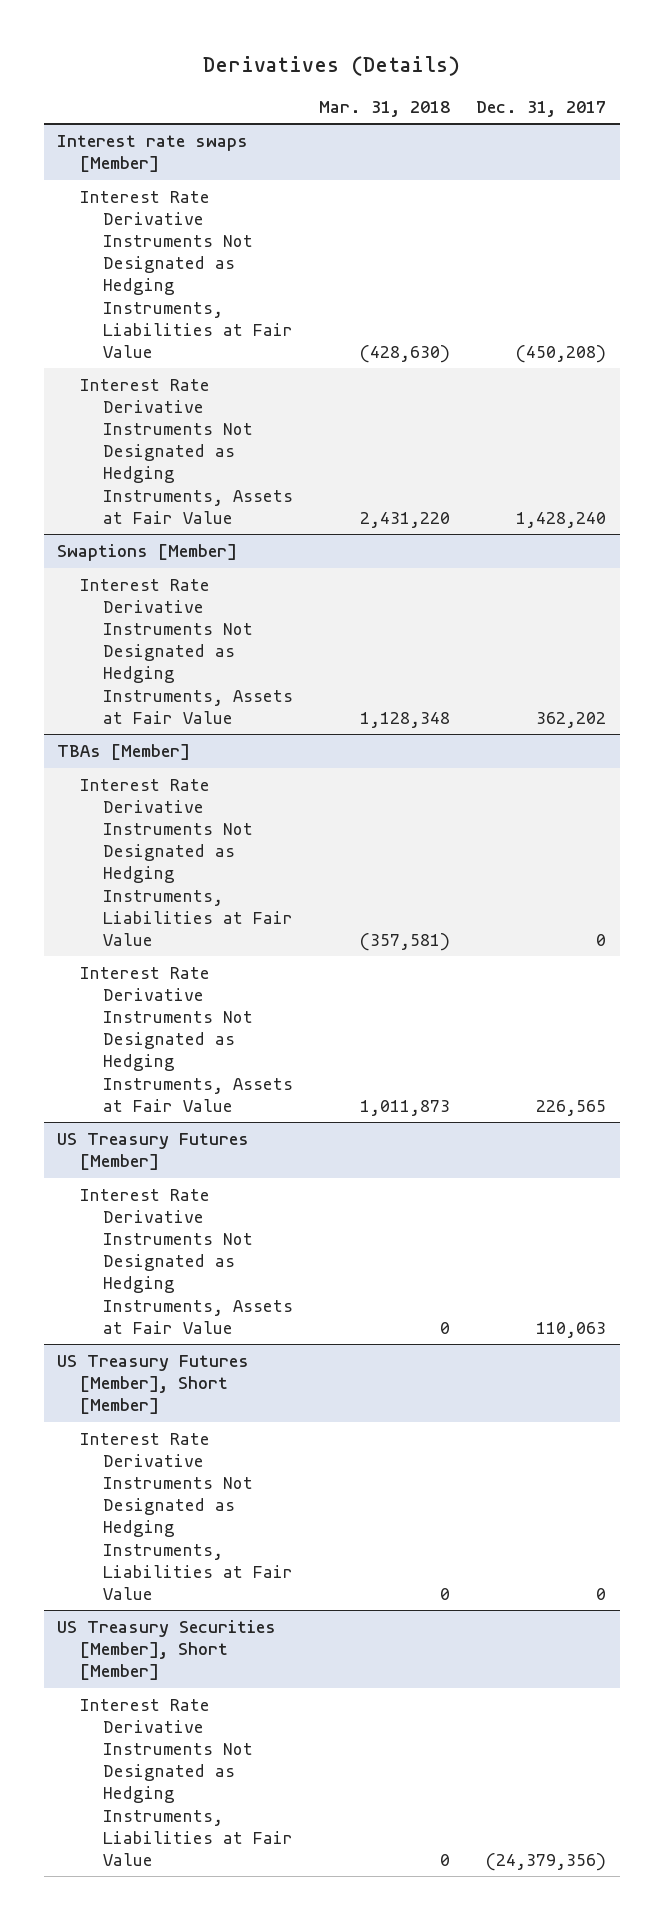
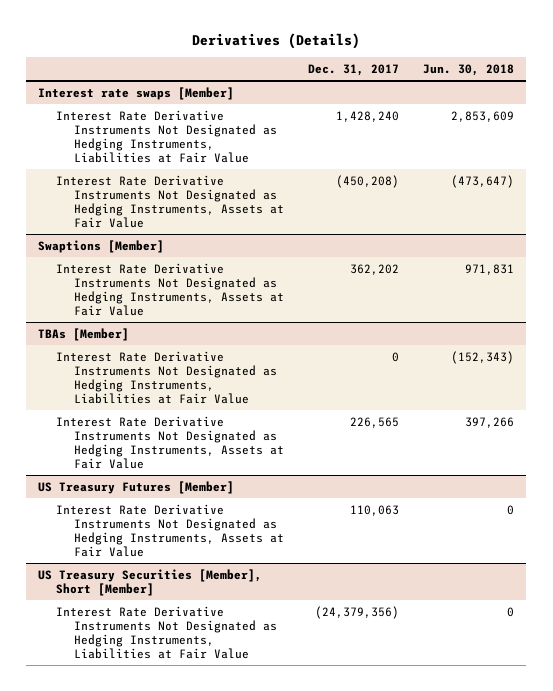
- | Mar. 31, 2018 | Dec. 31, 2017
+ | Dec. 31, 2017 | Jun. 30, 2018
@ Interest rate swaps [Member]
- Interest Rate Derivative Instruments Not Designated as Hedging Instruments, Liabilities at Fair Value | (428,630) | (450,208)
- Interest Rate Derivative Instruments Not Designated as Hedging Instruments, Assets at Fair Value | 2,431,220 | 1,428,240
+ Interest Rate Derivative Instruments Not Designated as Hedging Instruments, Liabilities at Fair Value | 1,428,240 | 2,853,609
+ Interest Rate Derivative Instruments Not Designated as Hedging Instruments, Assets at Fair Value | (450,208) | (473,647)
- US Treasury Futures [Member], Short [Member]
- Interest Rate Derivative Instruments Not Designated as Hedging Instruments, Liabilities at Fair Value | 0 | 0

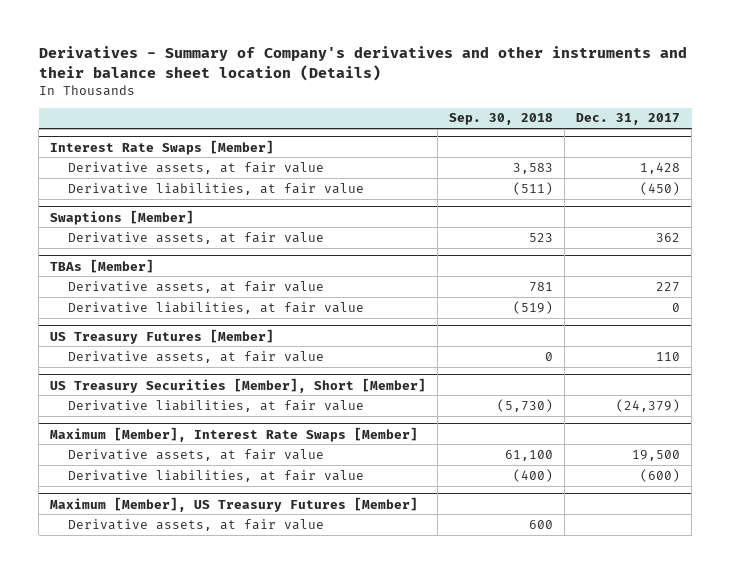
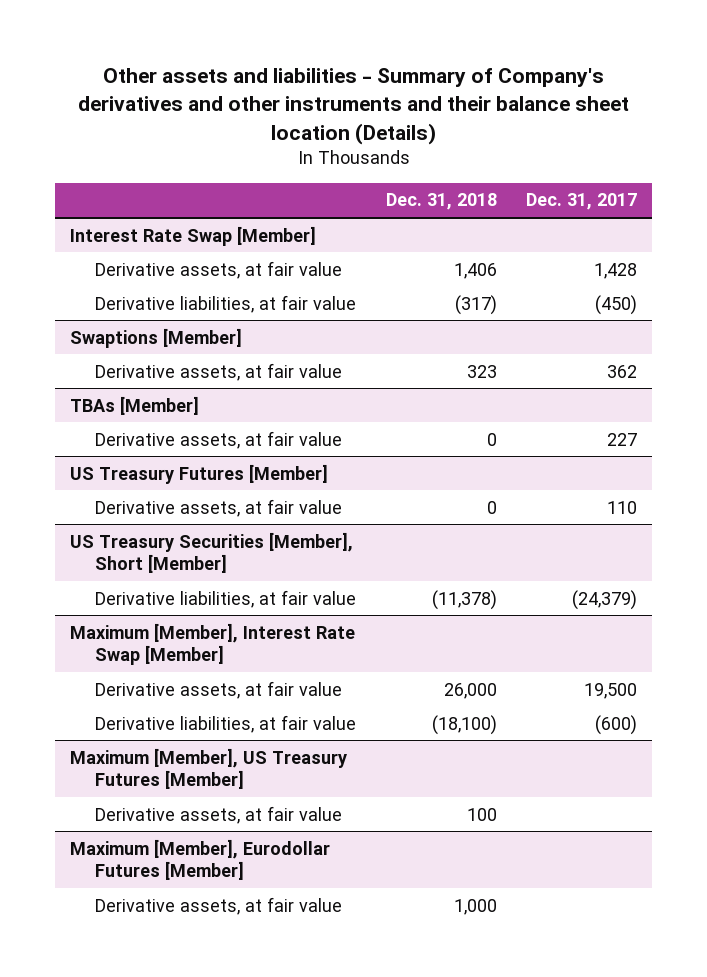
- Derivatives - Summary of Company's derivatives and other instruments and their balance sheet location (Details)
+ Other assets and liabilities - Summary of Company's derivatives and other instruments and their balance sheet location (Details)
- | Sep. 30, 2018 | Dec. 31, 2017
+ | Dec. 31, 2018 | Dec. 31, 2017
- Interest Rate Swaps [Member]
+ Interest Rate Swap [Member]
@ TBAs [Member]
- Derivative liabilities, at fair value | (519) | 0
- Maximum [Member], Interest Rate Swaps [Member]
+ Maximum [Member], Interest Rate Swap [Member]
+ Maximum [Member], Eurodollar Futures [Member]
+ Derivative assets, at fair value | 1,000 |

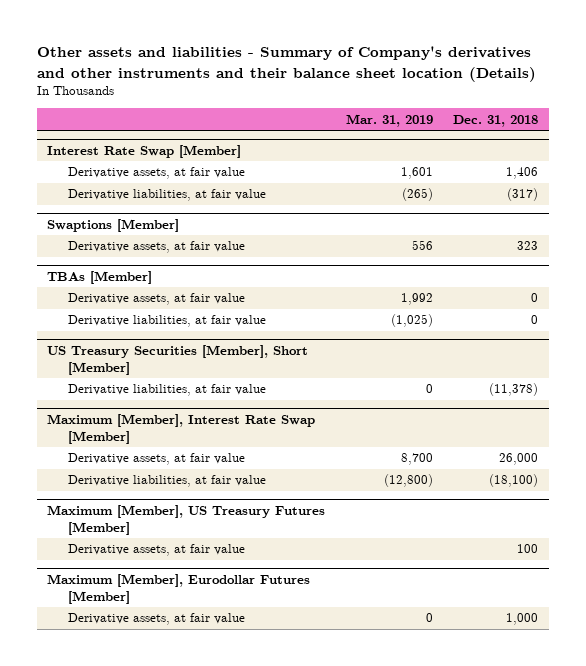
- | Dec. 31, 2018 | Dec. 31, 2017
+ | Mar. 31, 2019 | Dec. 31, 2018
- US Treasury Futures [Member]
- Derivative assets, at fair value | 0 | 110
@ TBAs [Member]
+ Derivative liabilities, at fair value | (1,025) | 0

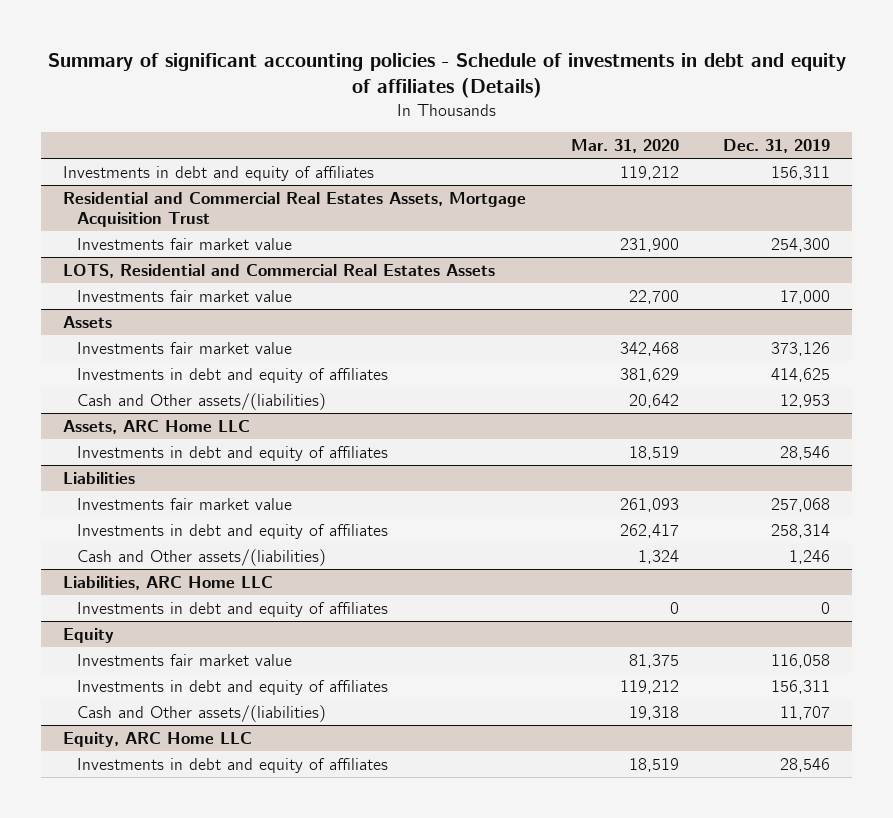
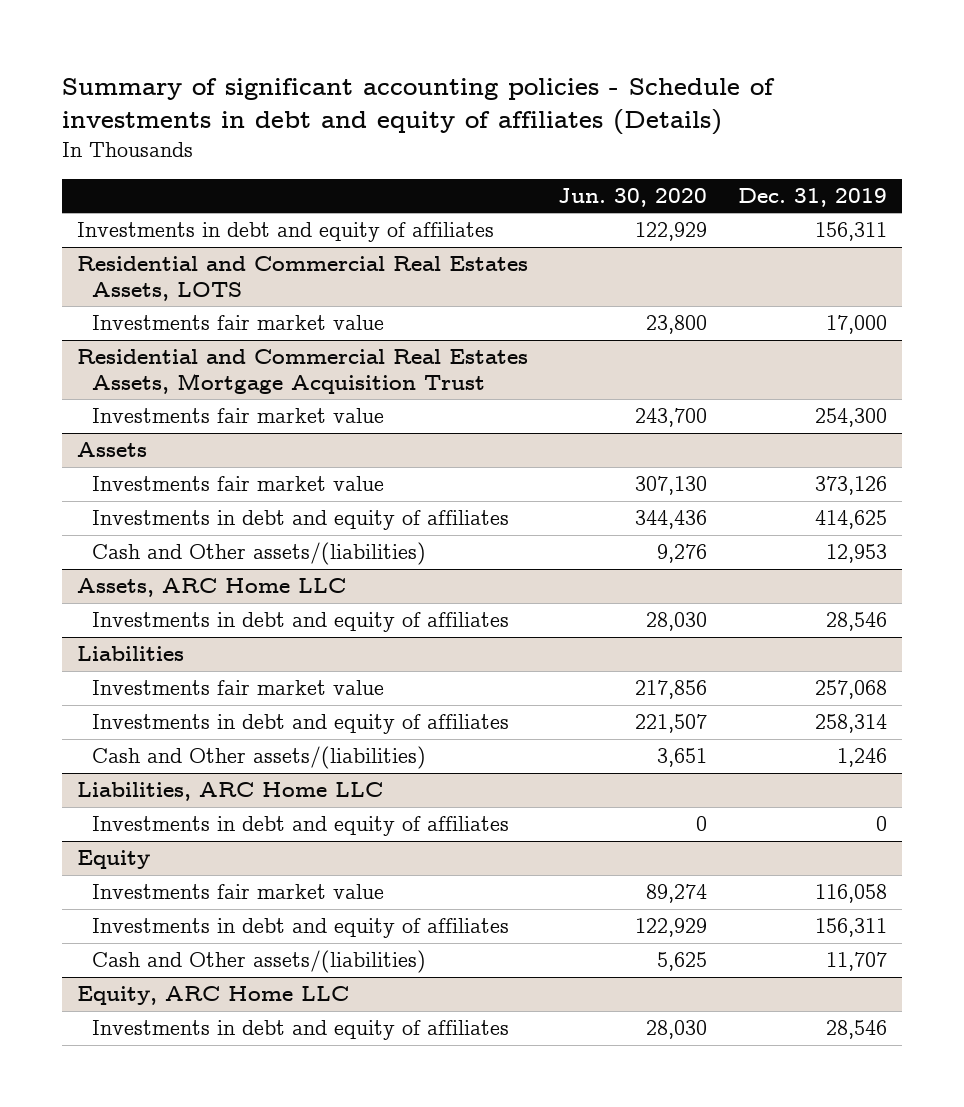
- | Mar. 31, 2020 | Dec. 31, 2019
+ | Jun. 30, 2020 | Dec. 31, 2019
+ Residential and Commercial Real Estates Assets, LOTS
+ Investments fair market value | 23,800 | 17,000
- LOTS, Residential and Commercial Real Estates Assets
- Investments fair market value | 22,700 | 17,000

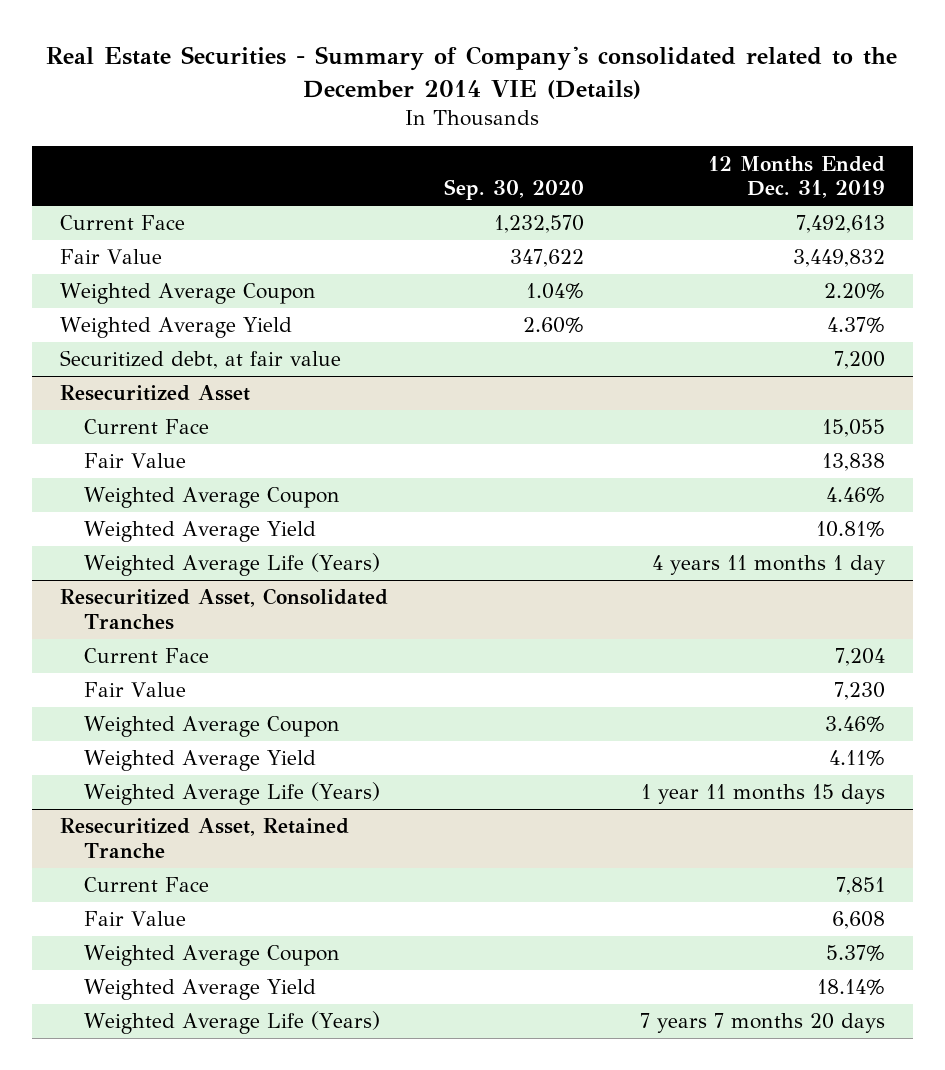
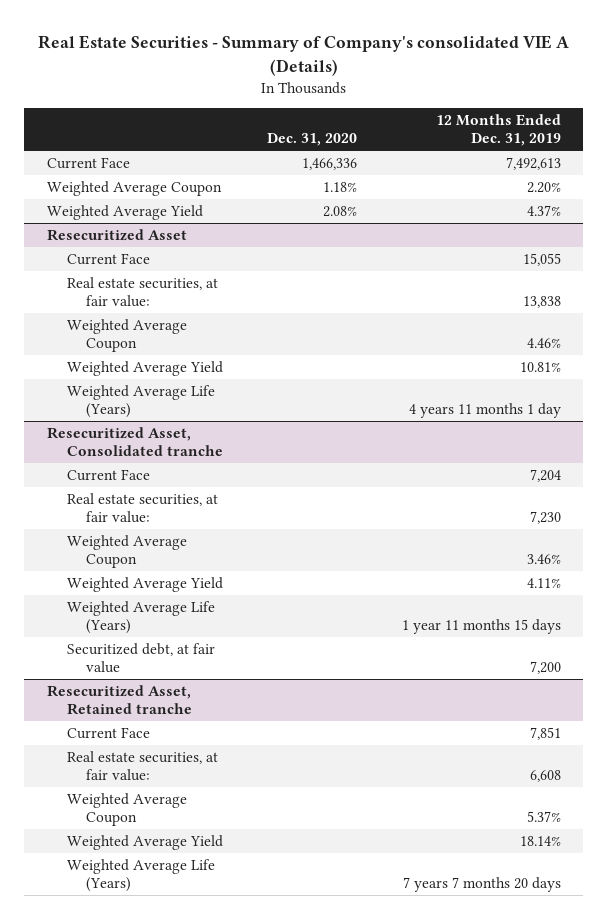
- Real Estate Securities - Summary of Company's consolidated related to the December 2014 VIE (Details)
+ Real Estate Securities - Summary of Company's consolidated VIE A (Details)
- | Sep. 30, 2020 | 12 Months Ended Dec. 31, 2019
+ | Dec. 31, 2020 | 12 Months Ended Dec. 31, 2019
- Fair Value | 347,622 | 3,449,832
- Securitized debt, at fair value | | 7,200
@ Resecuritized Asset
- Fair Value | | 13,838
+ Real estate securities, at fair value: | | 13,838
- Resecuritized Asset, Consolidated Tranches
+ Resecuritized Asset, Consolidated tranche
- Fair Value | | 7,230
+ Real estate securities, at fair value: | | 7,230
- Resecuritized Asset, Retained Tranche
+ Securitized debt, at fair value | | 7,200
+ Resecuritized Asset, Retained tranche
- Fair Value | | 6,608
+ Real estate securities, at fair value: | | 6,608

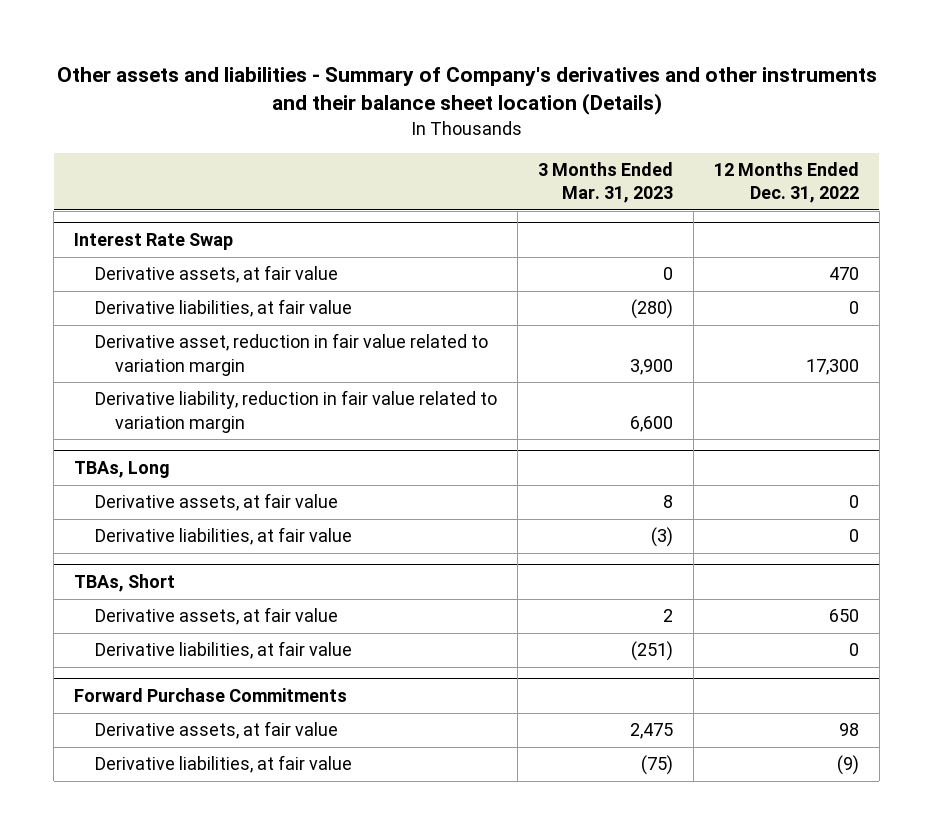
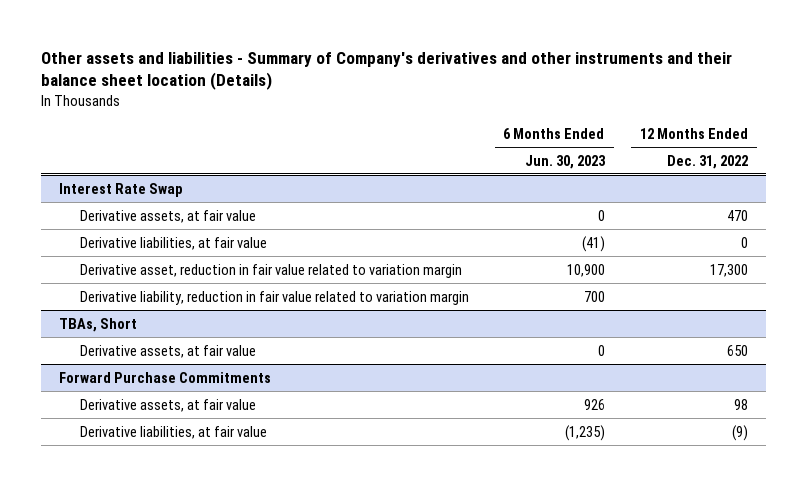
- | 3 Months Ended Mar. 31, 2023 | 12 Months Ended Dec. 31, 2022
+ | 6 Months Ended Jun. 30, 2023 | 12 Months Ended Dec. 31, 2022
- TBAs, Long
- Derivative assets, at fair value | 8 | 0
- Derivative liabilities, at fair value | (3) | 0
@ TBAs, Short
- Derivative liabilities, at fair value | (251) | 0

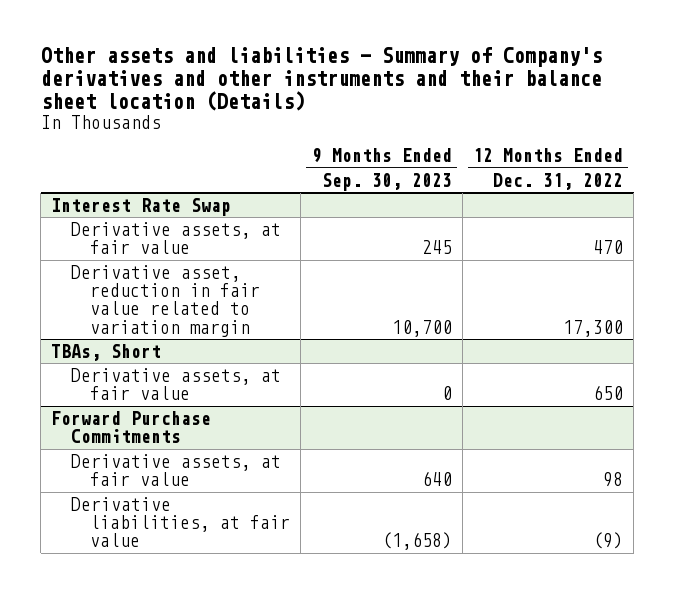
- | 6 Months Ended Jun. 30, 2023 | 12 Months Ended Dec. 31, 2022
+ | 9 Months Ended Sep. 30, 2023 | 12 Months Ended Dec. 31, 2022
@ Interest Rate Swap
- Derivative liabilities, at fair value | (41) | 0
- Derivative liability, reduction in fair value related to variation margin | 700 |

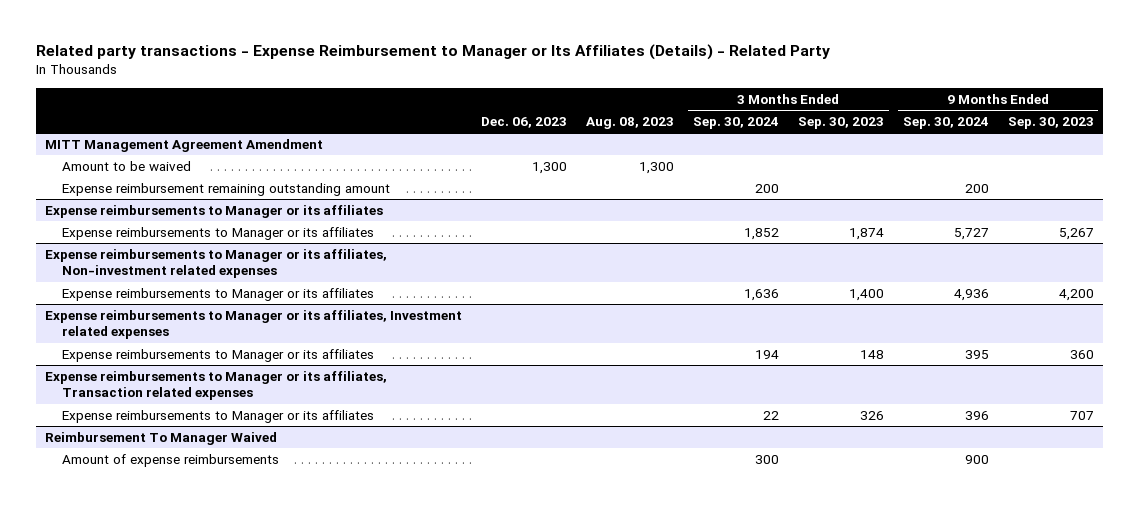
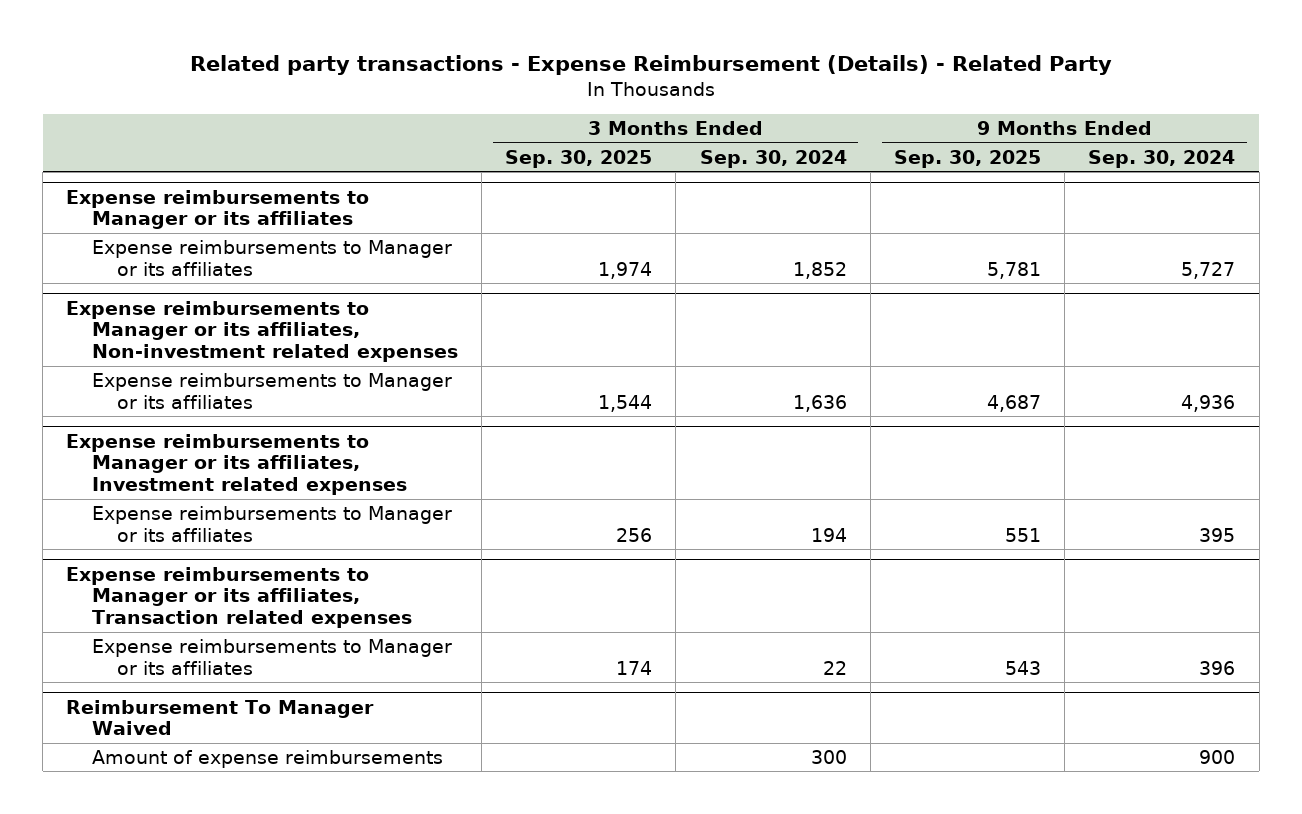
- Related party transactions - Expense Reimbursement to Manager or Its Affiliates (Details) - Related Party
+ Related party transactions - Expense Reimbursement (Details) - Related Party
- | Dec. 06, 2023 | Aug. 08, 2023 | 3 Months Ended Sep. 30, 2024 | 3 Months Ended Sep. 30, 2023 | 9 Months Ended Sep. 30, 2024 | 9 Months Ended Sep. 30, 2023
+ | 3 Months Ended Sep. 30, 2025 | 3 Months Ended Sep. 30, 2024 | 9 Months Ended Sep. 30, 2025 | 9 Months Ended Sep. 30, 2024
- MITT Management Agreement Amendment
- Amount to be waived | 1,300 | 1,300 | | | |
- Expense reimbursement remaining outstanding amount | | | 200 | | 200 |

